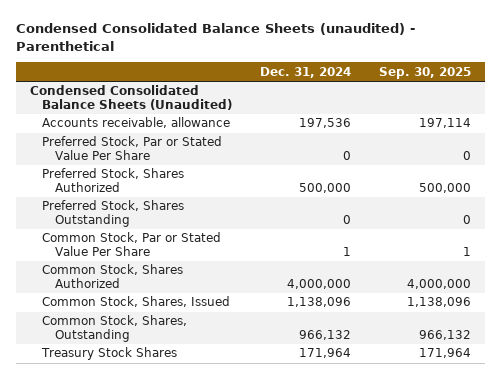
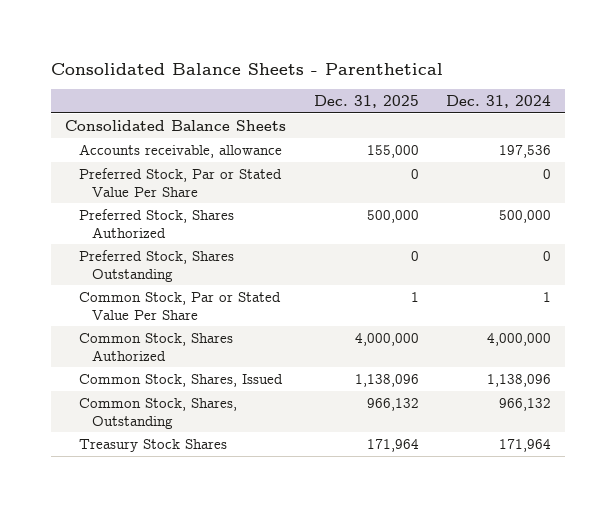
- Condensed Consolidated Balance Sheets (unaudited) - Parenthetical
+ Consolidated Balance Sheets - Parenthetical
- | Dec. 31, 2024 | Sep. 30, 2025
+ | Dec. 31, 2025 | Dec. 31, 2024
- Condensed Consolidated Balance Sheets (Unaudited)
+ Consolidated Balance Sheets

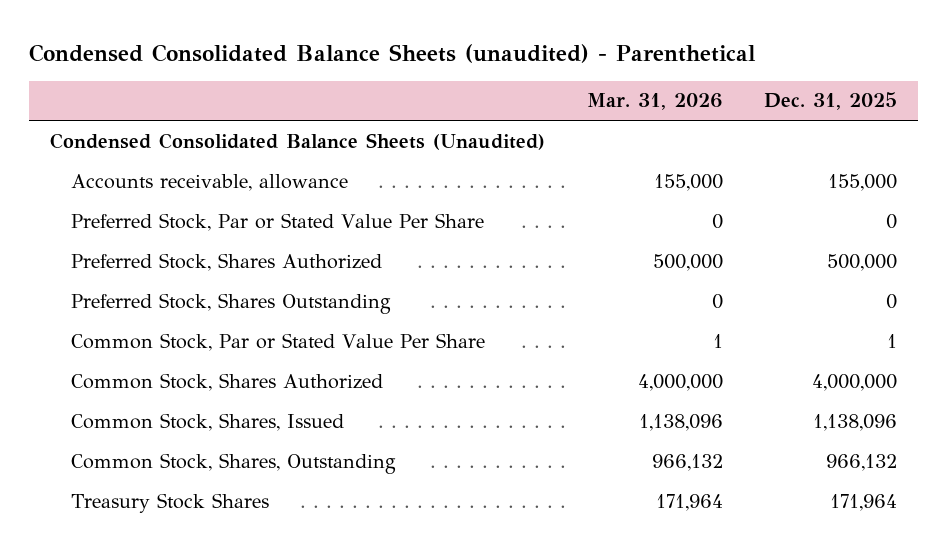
- Consolidated Balance Sheets - Parenthetical
+ Condensed Consolidated Balance Sheets (unaudited) - Parenthetical
- | Dec. 31, 2025 | Dec. 31, 2024
+ | Mar. 31, 2026 | Dec. 31, 2025
- Consolidated Balance Sheets
+ Condensed Consolidated Balance Sheets (Unaudited)

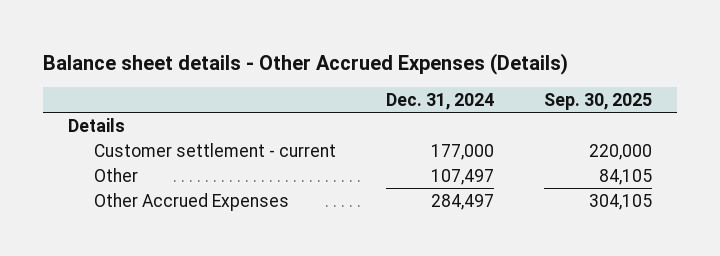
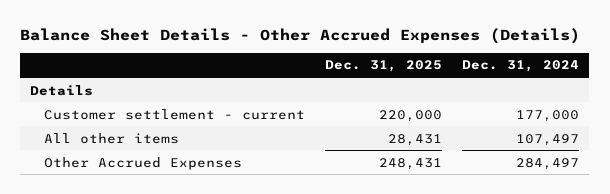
- Balance sheet details - Other Accrued Expenses (Details)
+ Balance Sheet Details - Other Accrued Expenses (Details)
- | Dec. 31, 2024 | Sep. 30, 2025
+ | Dec. 31, 2025 | Dec. 31, 2024
- Other | 107,497 | 84,105
+ All other items | 28,431 | 107,497

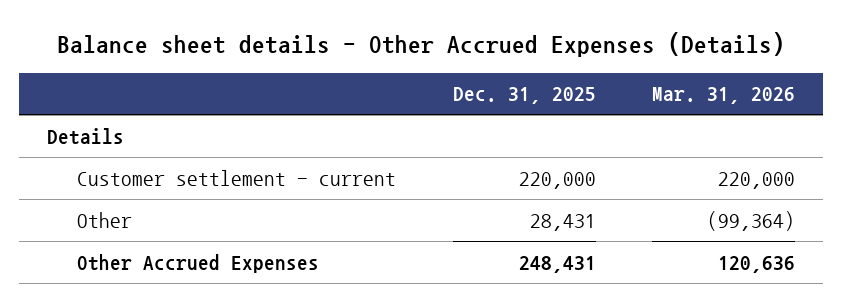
- Balance Sheet Details - Other Accrued Expenses (Details)
+ Balance sheet details - Other Accrued Expenses (Details)
- | Dec. 31, 2025 | Dec. 31, 2024
+ | Dec. 31, 2025 | Mar. 31, 2026
- All other items | 28,431 | 107,497
+ Other | 28,431 | (99,364)

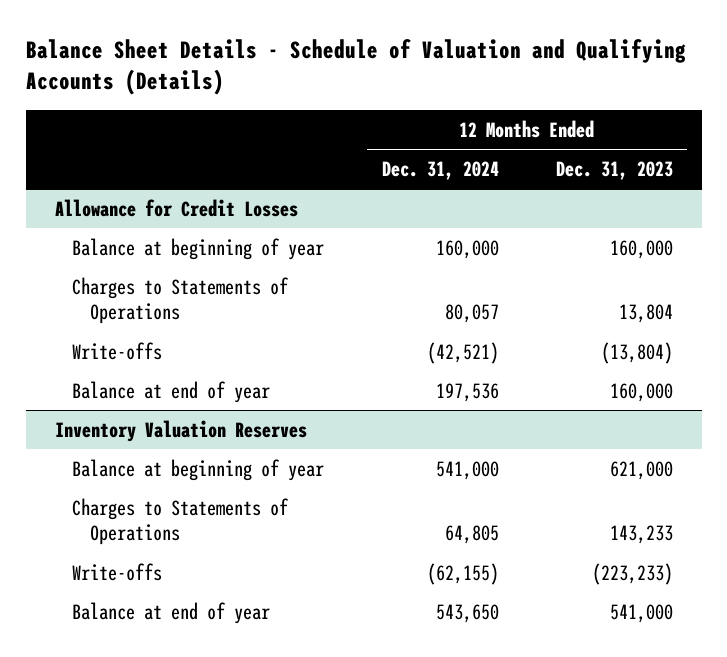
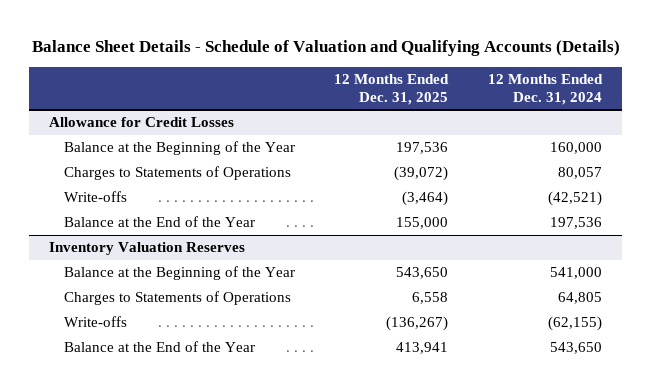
- | 12 Months Ended Dec. 31, 2024 | 12 Months Ended Dec. 31, 2023
+ | 12 Months Ended Dec. 31, 2025 | 12 Months Ended Dec. 31, 2024
@ Allowance for Credit Losses
- Balance at beginning of year | 160,000 | 160,000
+ Balance at the Beginning of the Year | 197,536 | 160,000
- Balance at end of year | 197,536 | 160,000
+ Balance at the End of the Year | 155,000 | 197,536
@ Inventory Valuation Reserves
- Balance at beginning of year | 541,000 | 621,000
+ Balance at the Beginning of the Year | 543,650 | 541,000
- Balance at end of year | 543,650 | 541,000
+ Balance at the End of the Year | 413,941 | 543,650

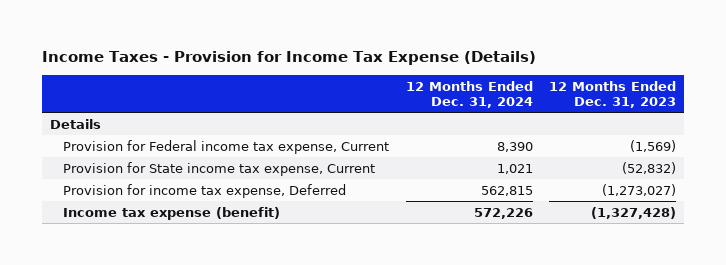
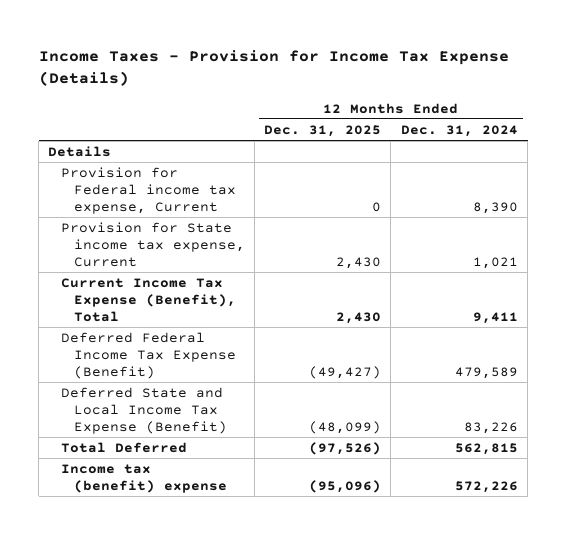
- | 12 Months Ended Dec. 31, 2024 | 12 Months Ended Dec. 31, 2023
+ | 12 Months Ended Dec. 31, 2025 | 12 Months Ended Dec. 31, 2024
- Provision for income tax expense, Deferred | 562,815 | (1,273,027)
- Income tax expense (benefit) | 572,226 | (1,327,428)
+ Current Income Tax Expense (Benefit), Total | 2,430 | 9,411
+ Deferred Federal Income Tax Expense (Benefit) | (49,427) | 479,589
+ Deferred State and Local Income Tax Expense (Benefit) | (48,099) | 83,226
+ Total Deferred | (97,526) | 562,815
+ Income tax (benefit) expense | (95,096) | 572,226

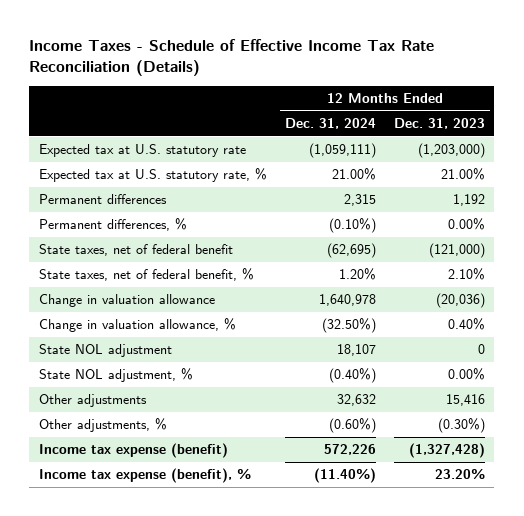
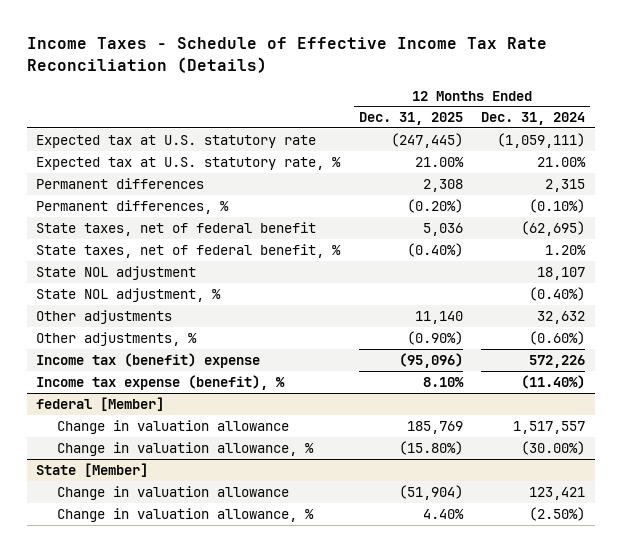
- | 12 Months Ended Dec. 31, 2024 | 12 Months Ended Dec. 31, 2023
+ | 12 Months Ended Dec. 31, 2025 | 12 Months Ended Dec. 31, 2024
- Change in valuation allowance | 1,640,978 | (20,036)
- Change in valuation allowance, % | (32.50%) | 0.40%
- Income tax expense (benefit) | 572,226 | (1,327,428)
+ Income tax (benefit) expense | (95,096) | 572,226
+ federal [Member]
+ Change in valuation allowance | 185,769 | 1,517,557
+ Change in valuation allowance, % | (15.80%) | (30.00%)
+ State [Member]
+ Change in valuation allowance | (51,904) | 123,421
+ Change in valuation allowance, % | 4.40% | (2.50%)

